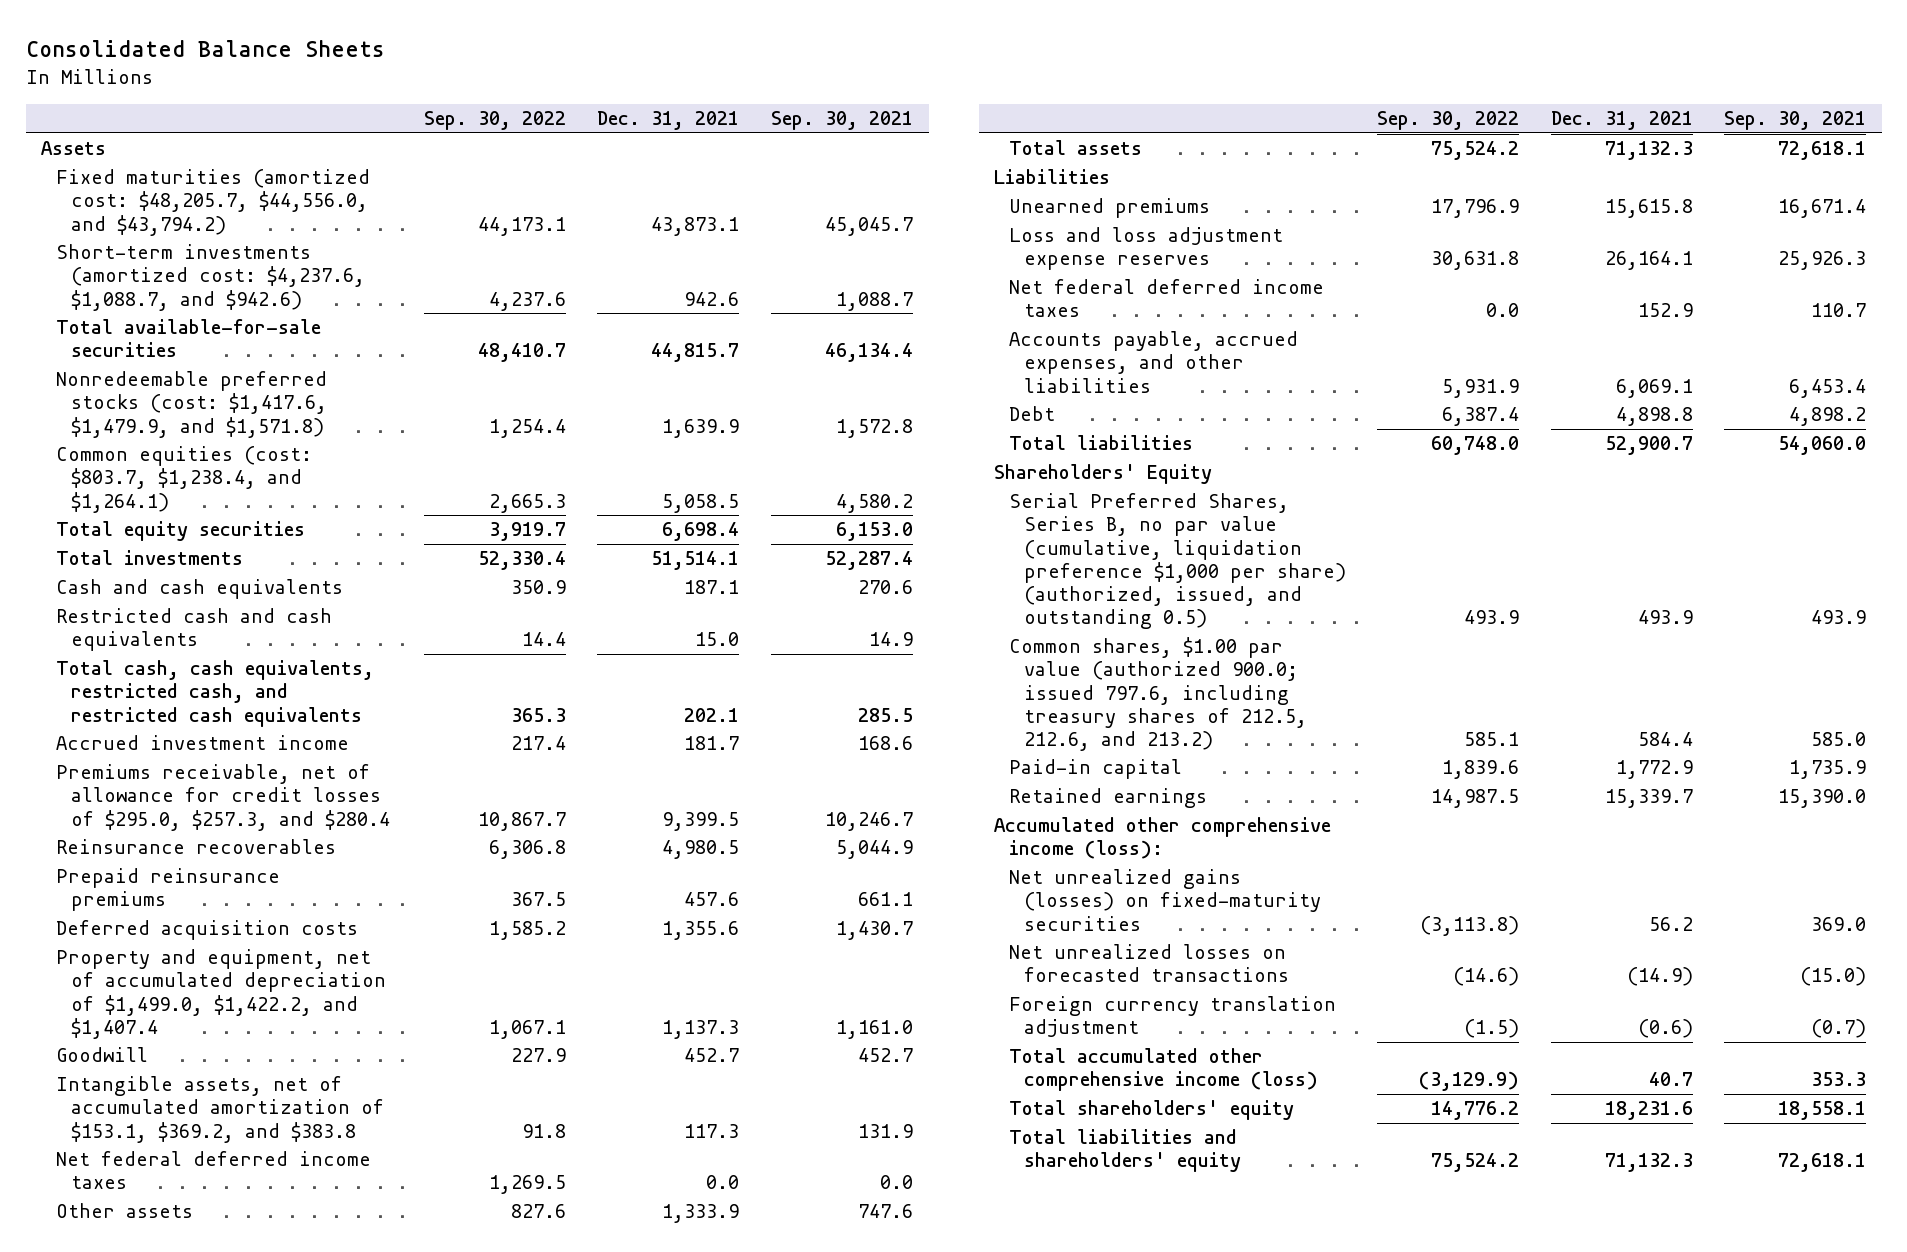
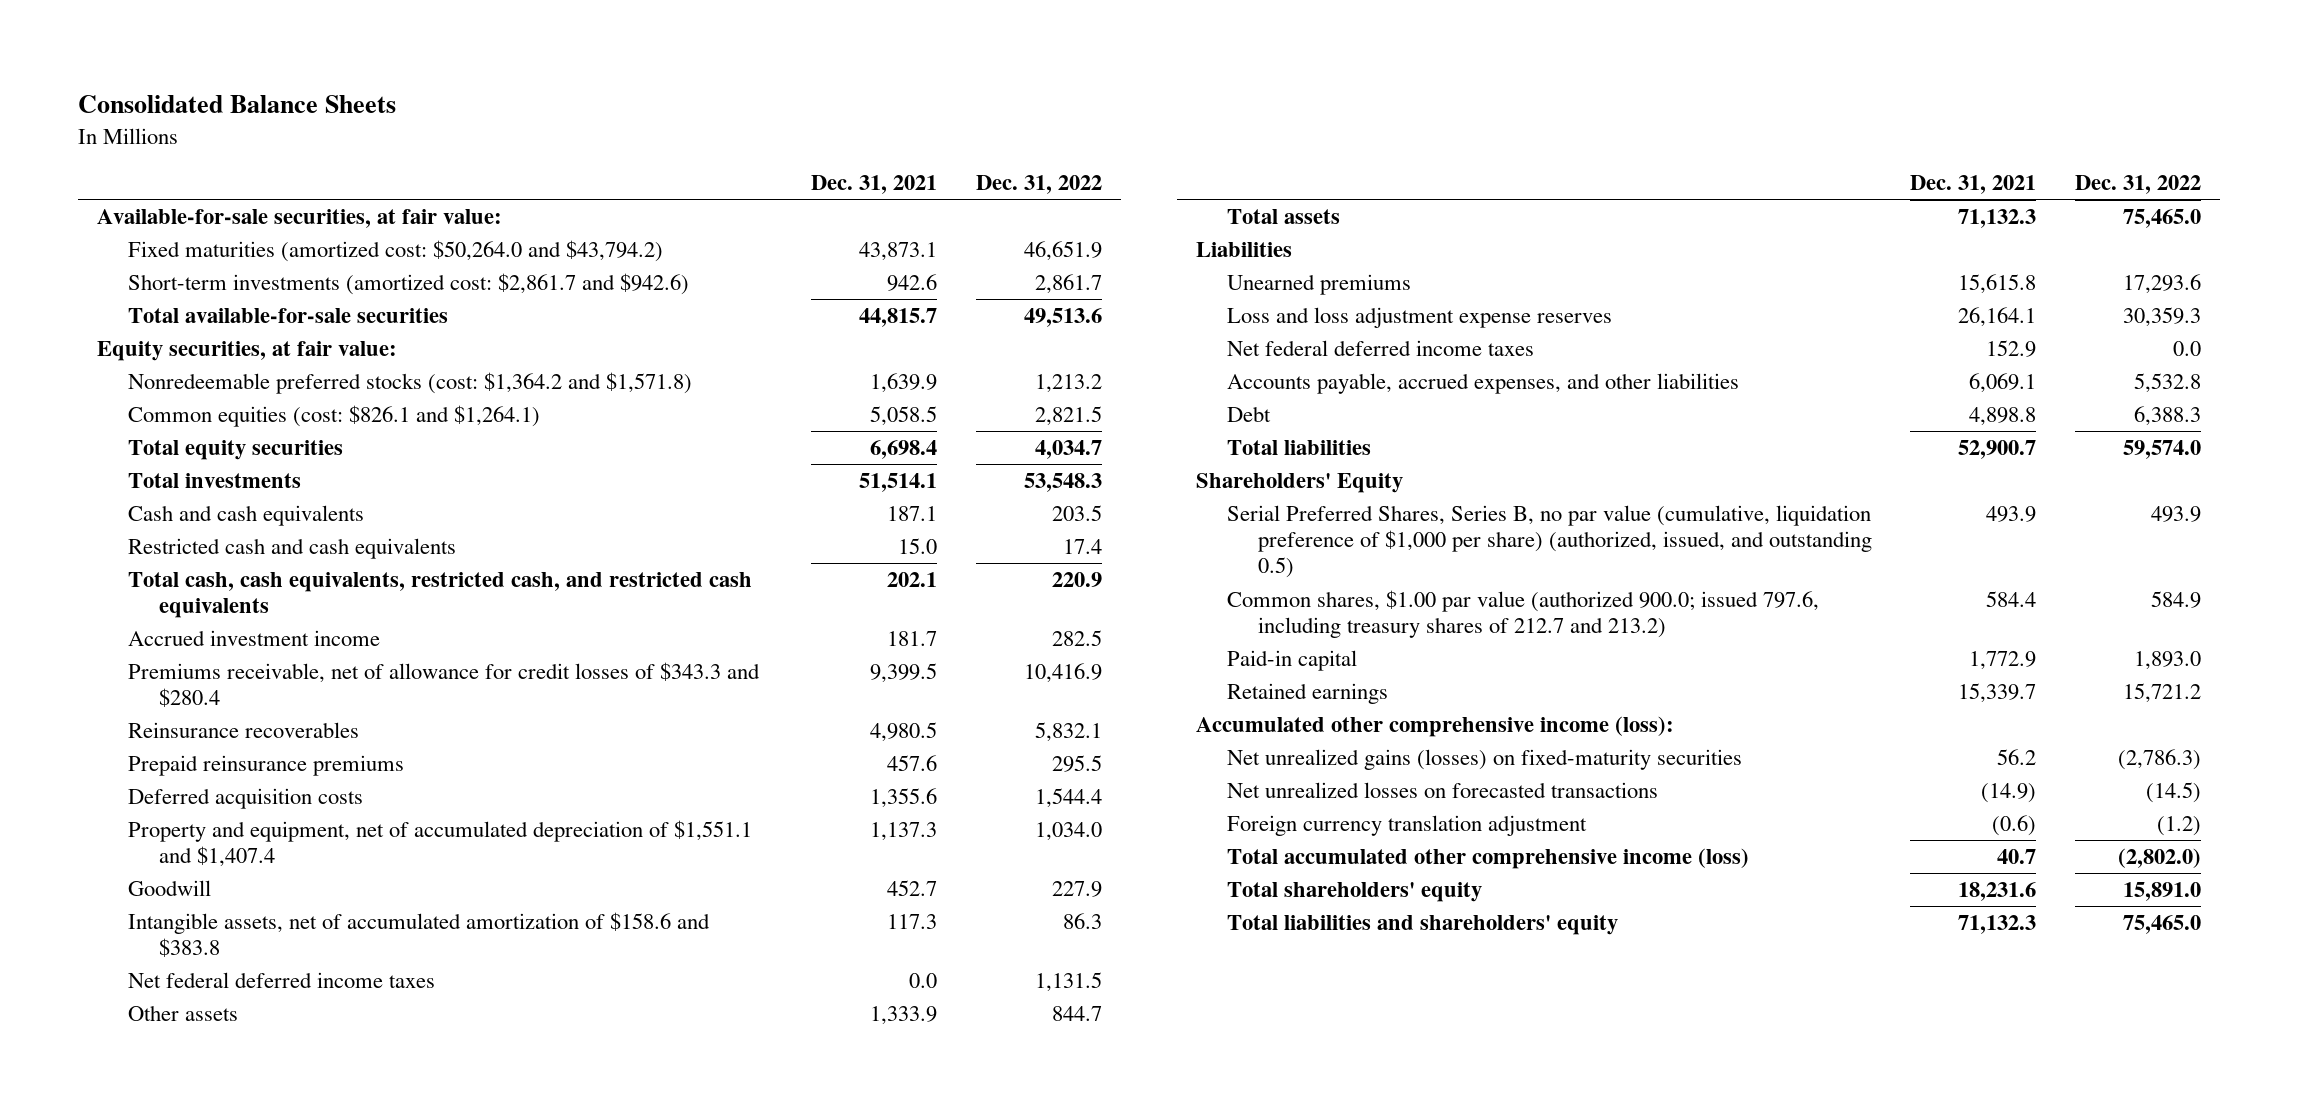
- | Sep. 30, 2022 | Dec. 31, 2021 | Sep. 30, 2021
+ | Dec. 31, 2021 | Dec. 31, 2022
- Assets
- Fixed maturities (amortized cost: $48,205.7, $44,556.0, and $43,794.2) | 44,173.1 | 43,873.1 | 45,045.7
- Short-term investments (amortized cost: $4,237.6, $1,088.7, and $942.6) | 4,237.6 | 942.6 | 1,088.7
+ Available-for-sale securities, at fair value:
+ Fixed maturities (amortized cost: $50,264.0 and $43,794.2) | 43,873.1 | 46,651.9
+ Short-term investments (amortized cost: $2,861.7 and $942.6) | 942.6 | 2,861.7
- Nonredeemable preferred stocks (cost: $1,417.6, $1,479.9, and $1,571.8) | 1,254.4 | 1,639.9 | 1,572.8
- Common equities (cost: $803.7, $1,238.4, and $1,264.1) | 2,665.3 | 5,058.5 | 4,580.2
+ Equity securities, at fair value:
+ Nonredeemable preferred stocks (cost: $1,364.2 and $1,571.8) | 1,639.9 | 1,213.2
+ Common equities (cost: $826.1 and $1,264.1) | 5,058.5 | 2,821.5
- Premiums receivable, net of allowance for credit losses of $295.0, $257.3, and $280.4 | 10,867.7 | 9,399.5 | 10,246.7
+ Premiums receivable, net of allowance for credit losses of $343.3 and $280.4 | 9,399.5 | 10,416.9
- Property and equipment, net of accumulated depreciation of $1,499.0, $1,422.2, and $1,407.4 | 1,067.1 | 1,137.3 | 1,161.0
+ Property and equipment, net of accumulated depreciation of $1,551.1 and $1,407.4 | 1,137.3 | 1,034.0
- Intangible assets, net of accumulated amortization of $153.1, $369.2, and $383.8 | 91.8 | 117.3 | 131.9
+ Intangible assets, net of accumulated amortization of $158.6 and $383.8 | 117.3 | 86.3
- Serial Preferred Shares, Series B, no par value (cumulative, liquidation preference $1,000 per share) (authorized, issued, and outstanding 0.5) | 493.9 | 493.9 | 493.9
- Common shares, $1.00 par value (authorized 900.0; issued 797.6, including treasury shares of 212.5, 212.6, and 213.2) | 585.1 | 584.4 | 585.0
+ Serial Preferred Shares, Series B, no par value (cumulative, liquidation preference of $1,000 per share) (authorized, issued, and outstanding 0.5) | 493.9 | 493.9
+ Common shares, $1.00 par value (authorized 900.0; issued 797.6, including treasury shares of 212.7 and 213.2) | 584.4 | 584.9

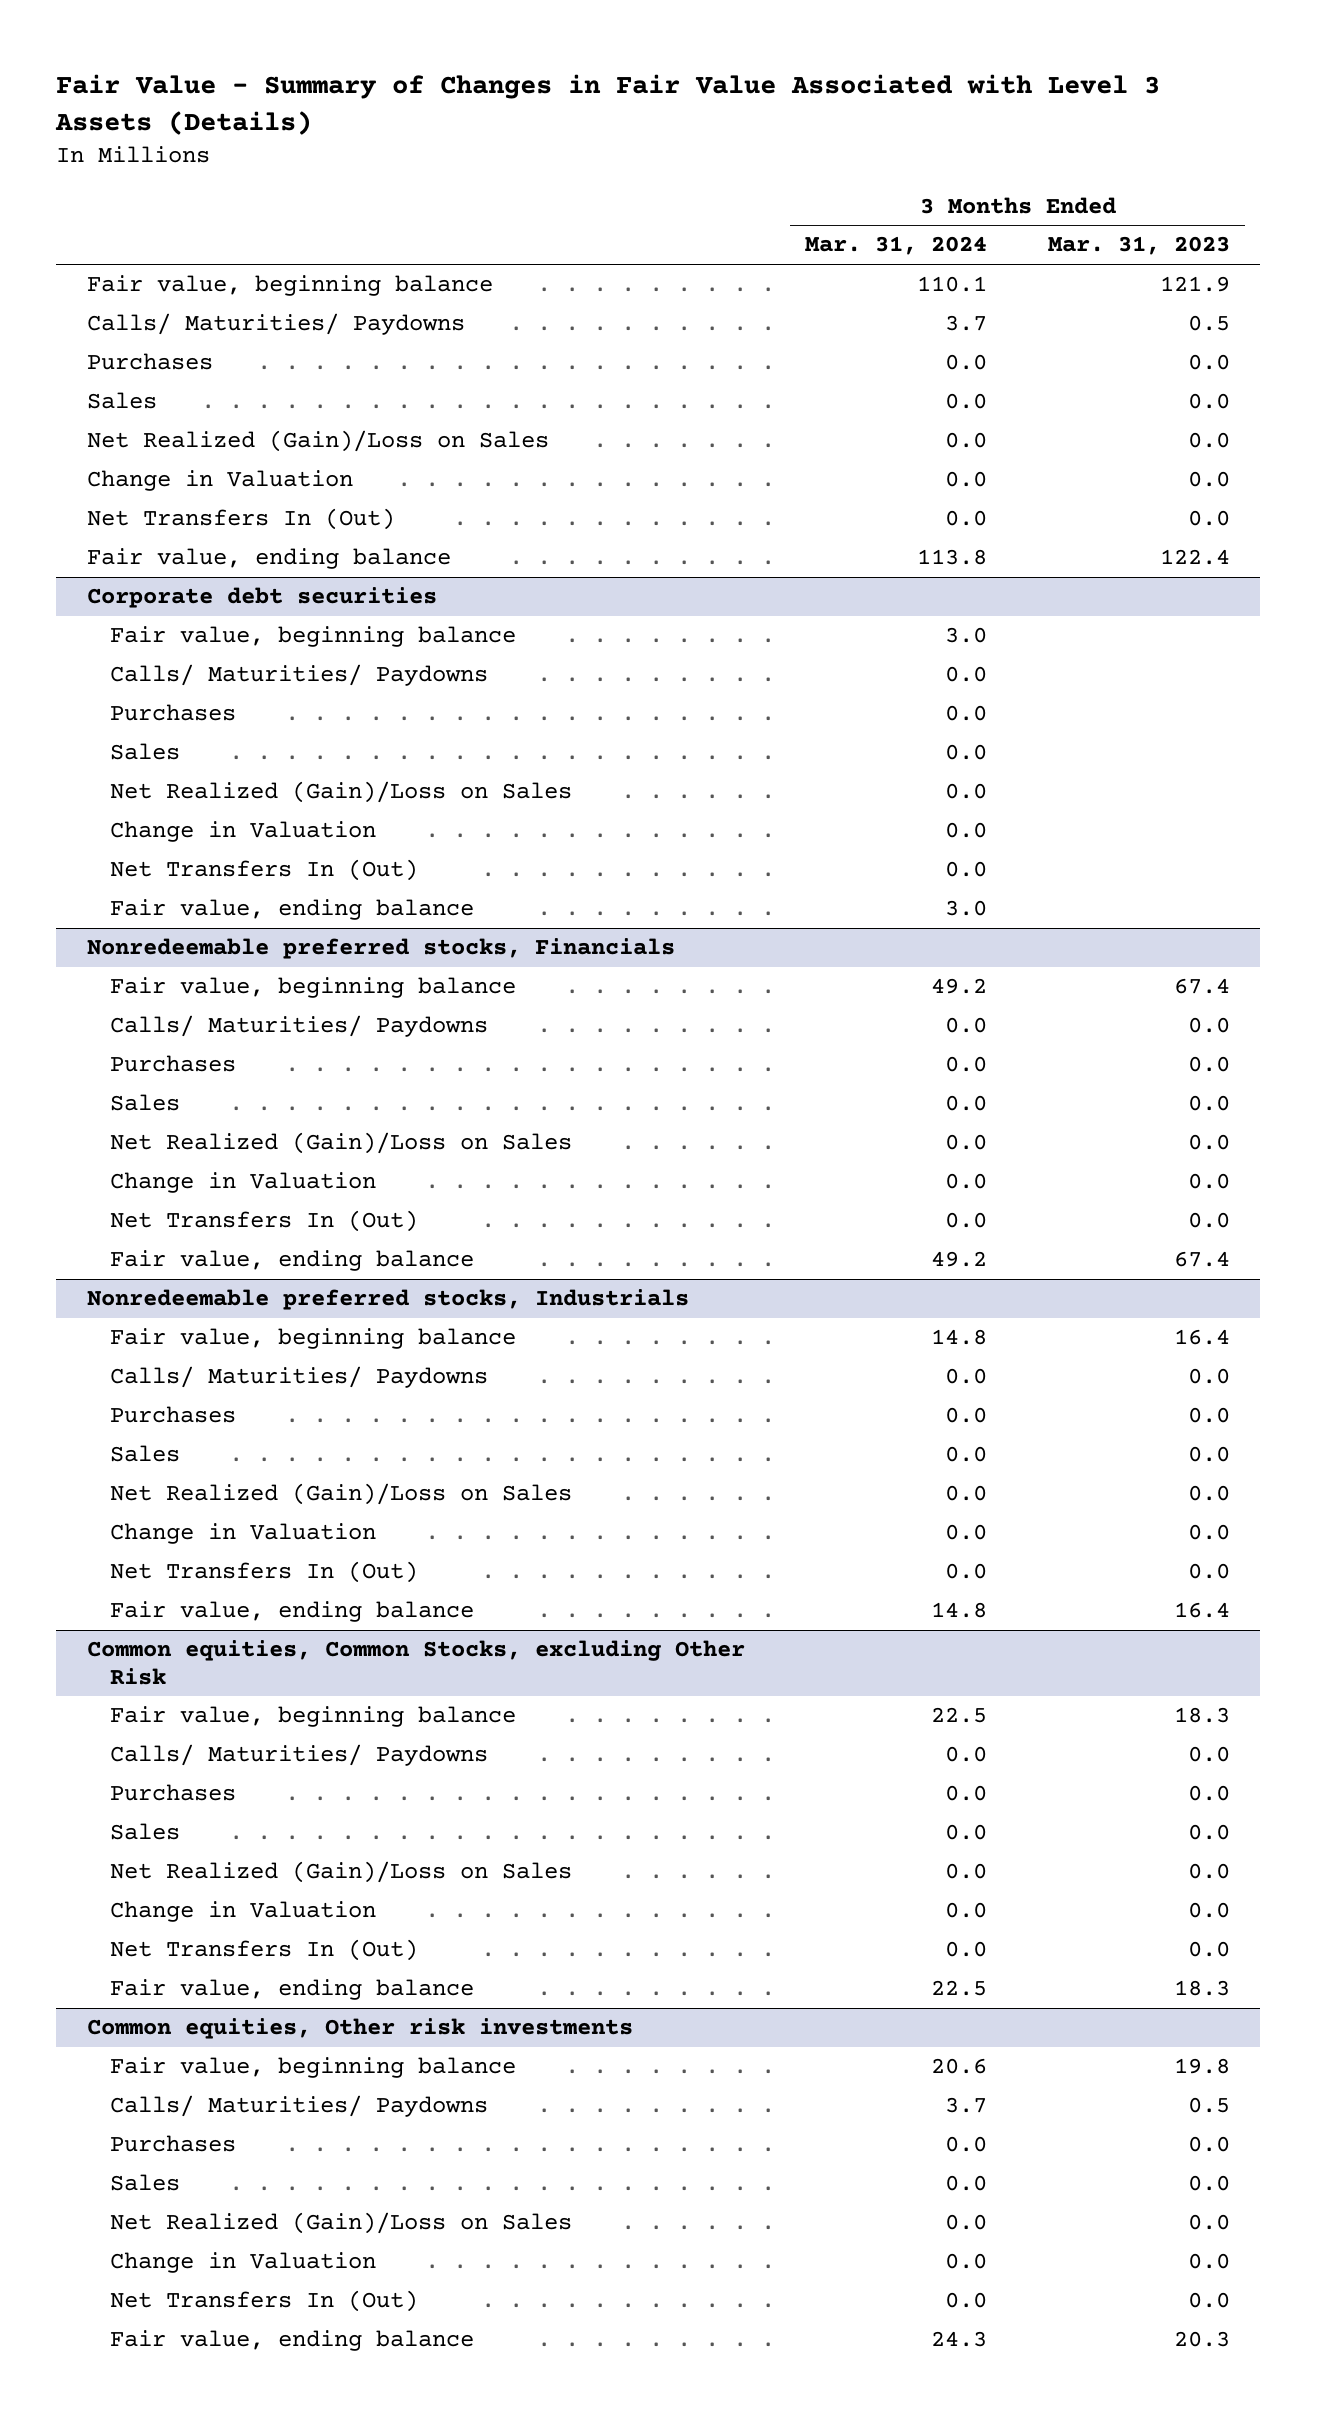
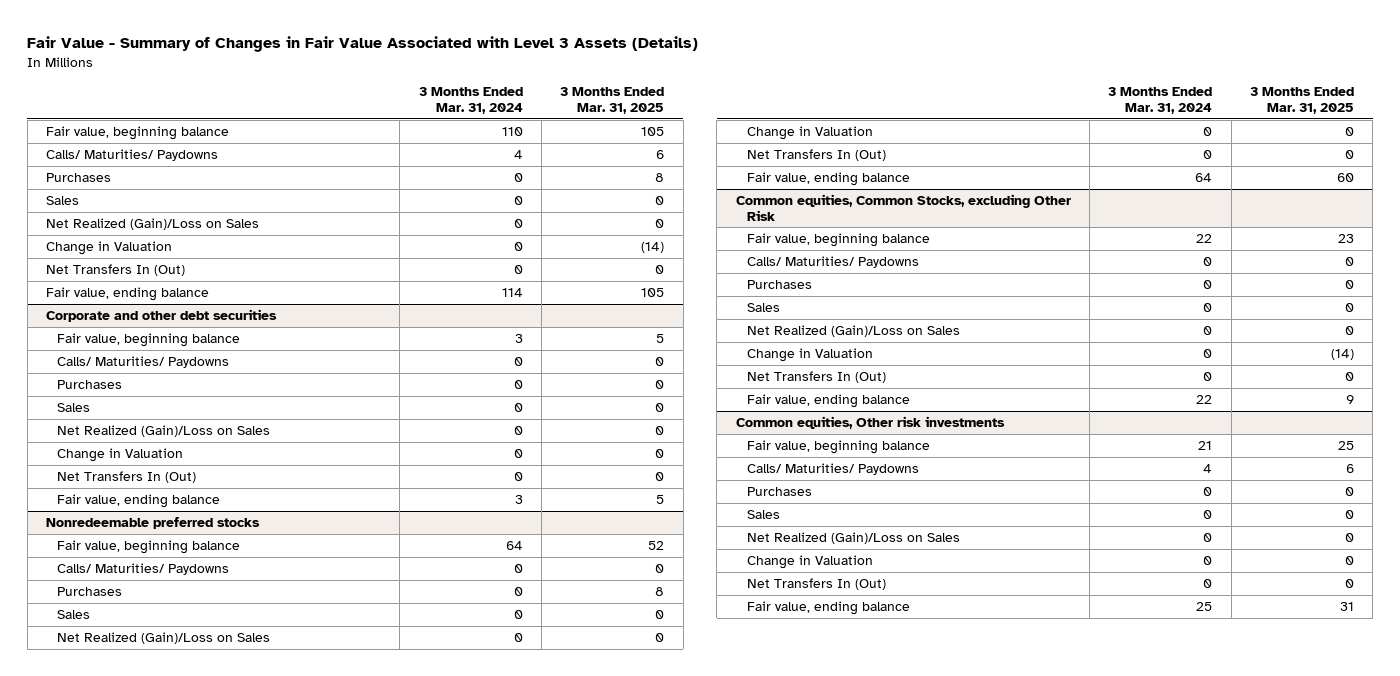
- | 3 Months Ended Mar. 31, 2024 | 3 Months Ended Mar. 31, 2023
+ | 3 Months Ended Mar. 31, 2024 | 3 Months Ended Mar. 31, 2025
- Fair value, beginning balance | 110.1 | 121.9
- Calls/ Maturities/ Paydowns | 3.7 | 0.5
- Purchases | 0.0 | 0.0
- Sales | 0.0 | 0.0
- Net Realized (Gain)/Loss on Sales | 0.0 | 0.0
- Change in Valuation | 0.0 | 0.0
- Net Transfers In (Out) | 0.0 | 0.0
- Fair value, ending balance | 113.8 | 122.4
- Corporate debt securities
- Fair value, beginning balance | 3.0 |
- Calls/ Maturities/ Paydowns | 0.0 |
- Purchases | 0.0 |
- Sales | 0.0 |
- Net Realized (Gain)/Loss on Sales | 0.0 |
- Change in Valuation | 0.0 |
- Net Transfers In (Out) | 0.0 |
- Fair value, ending balance | 3.0 |
- Nonredeemable preferred stocks, Financials
- Fair value, beginning balance | 49.2 | 67.4
- Calls/ Maturities/ Paydowns | 0.0 | 0.0
- Purchases | 0.0 | 0.0
- Sales | 0.0 | 0.0
- Net Realized (Gain)/Loss on Sales | 0.0 | 0.0
- Change in Valuation | 0.0 | 0.0
- Net Transfers In (Out) | 0.0 | 0.0
- Fair value, ending balance | 49.2 | 67.4
- Nonredeemable preferred stocks, Industrials
- Fair value, beginning balance | 14.8 | 16.4
- Calls/ Maturities/ Paydowns | 0.0 | 0.0
- Purchases | 0.0 | 0.0
- Sales | 0.0 | 0.0
- Net Realized (Gain)/Loss on Sales | 0.0 | 0.0
- Change in Valuation | 0.0 | 0.0
- Net Transfers In (Out) | 0.0 | 0.0
- Fair value, ending balance | 14.8 | 16.4
+ Fair value, beginning balance | 110 | 105
+ Calls/ Maturities/ Paydowns | 4 | 6
+ Purchases | 0 | 8
+ Sales | 0 | 0
+ Net Realized (Gain)/Loss on Sales | 0 | 0
+ Change in Valuation | 0 | (14)
+ Net Transfers In (Out) | 0 | 0
+ Fair value, ending balance | 114 | 105
+ Corporate and other debt securities
+ Fair value, beginning balance | 3 | 5
+ Calls/ Maturities/ Paydowns | 0 | 0
+ Purchases | 0 | 0
+ Sales | 0 | 0
+ Net Realized (Gain)/Loss on Sales | 0 | 0
+ Change in Valuation | 0 | 0
+ Net Transfers In (Out) | 0 | 0
+ Fair value, ending balance | 3 | 5
+ Nonredeemable preferred stocks
+ Fair value, beginning balance | 64 | 52
+ Calls/ Maturities/ Paydowns | 0 | 0
+ Purchases | 0 | 8
+ Sales | 0 | 0
+ Net Realized (Gain)/Loss on Sales | 0 | 0
+ Change in Valuation | 0 | 0
+ Net Transfers In (Out) | 0 | 0
+ Fair value, ending balance | 64 | 60
@ Common equities, Common Stocks, excluding Other Risk
- Fair value, beginning balance | 22.5 | 18.3
- Calls/ Maturities/ Paydowns | 0.0 | 0.0
- Purchases | 0.0 | 0.0
- Sales | 0.0 | 0.0
- Net Realized (Gain)/Loss on Sales | 0.0 | 0.0
- Change in Valuation | 0.0 | 0.0
- Net Transfers In (Out) | 0.0 | 0.0
- Fair value, ending balance | 22.5 | 18.3
+ Fair value, beginning balance | 22 | 23
+ Calls/ Maturities/ Paydowns | 0 | 0
+ Purchases | 0 | 0
+ Sales | 0 | 0
+ Net Realized (Gain)/Loss on Sales | 0 | 0
+ Change in Valuation | 0 | (14)
+ Net Transfers In (Out) | 0 | 0
+ Fair value, ending balance | 22 | 9
@ Common equities, Other risk investments
- Fair value, beginning balance | 20.6 | 19.8
- Calls/ Maturities/ Paydowns | 3.7 | 0.5
- Purchases | 0.0 | 0.0
- Sales | 0.0 | 0.0
- Net Realized (Gain)/Loss on Sales | 0.0 | 0.0
- Change in Valuation | 0.0 | 0.0
- Net Transfers In (Out) | 0.0 | 0.0
- Fair value, ending balance | 24.3 | 20.3
+ Fair value, beginning balance | 21 | 25
+ Calls/ Maturities/ Paydowns | 4 | 6
+ Purchases | 0 | 0
+ Sales | 0 | 0
+ Net Realized (Gain)/Loss on Sales | 0 | 0
+ Change in Valuation | 0 | 0
+ Net Transfers In (Out) | 0 | 0
+ Fair value, ending balance | 25 | 31

